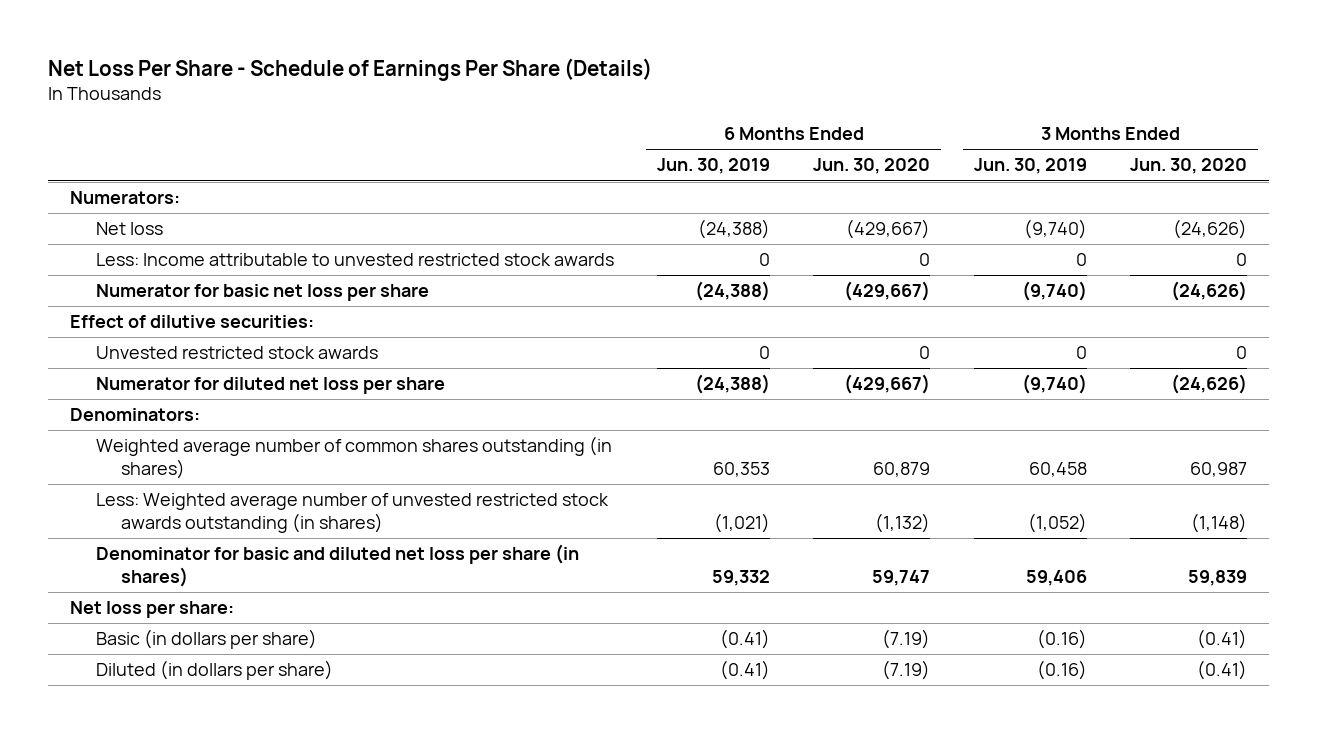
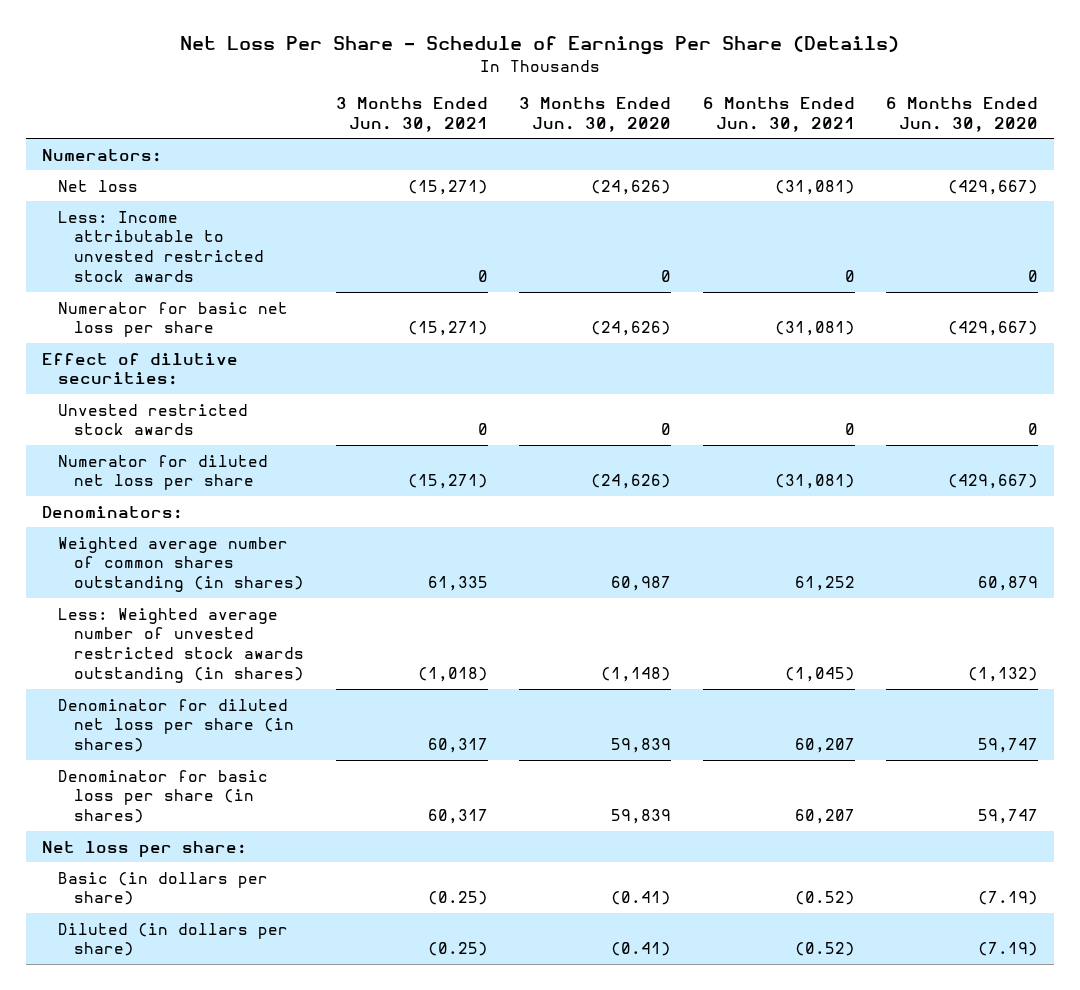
- | 6 Months Ended Jun. 30, 2019 | 6 Months Ended Jun. 30, 2020 | 3 Months Ended Jun. 30, 2019 | 3 Months Ended Jun. 30, 2020
+ | 3 Months Ended Jun. 30, 2021 | 3 Months Ended Jun. 30, 2020 | 6 Months Ended Jun. 30, 2021 | 6 Months Ended Jun. 30, 2020
- Denominator for basic and diluted net loss per share (in shares) | 59,332 | 59,747 | 59,406 | 59,839
+ Denominator for diluted net loss per share (in shares) | 60,317 | 59,839 | 60,207 | 59,747
+ Denominator for basic loss per share (in shares) | 60,317 | 59,839 | 60,207 | 59,747

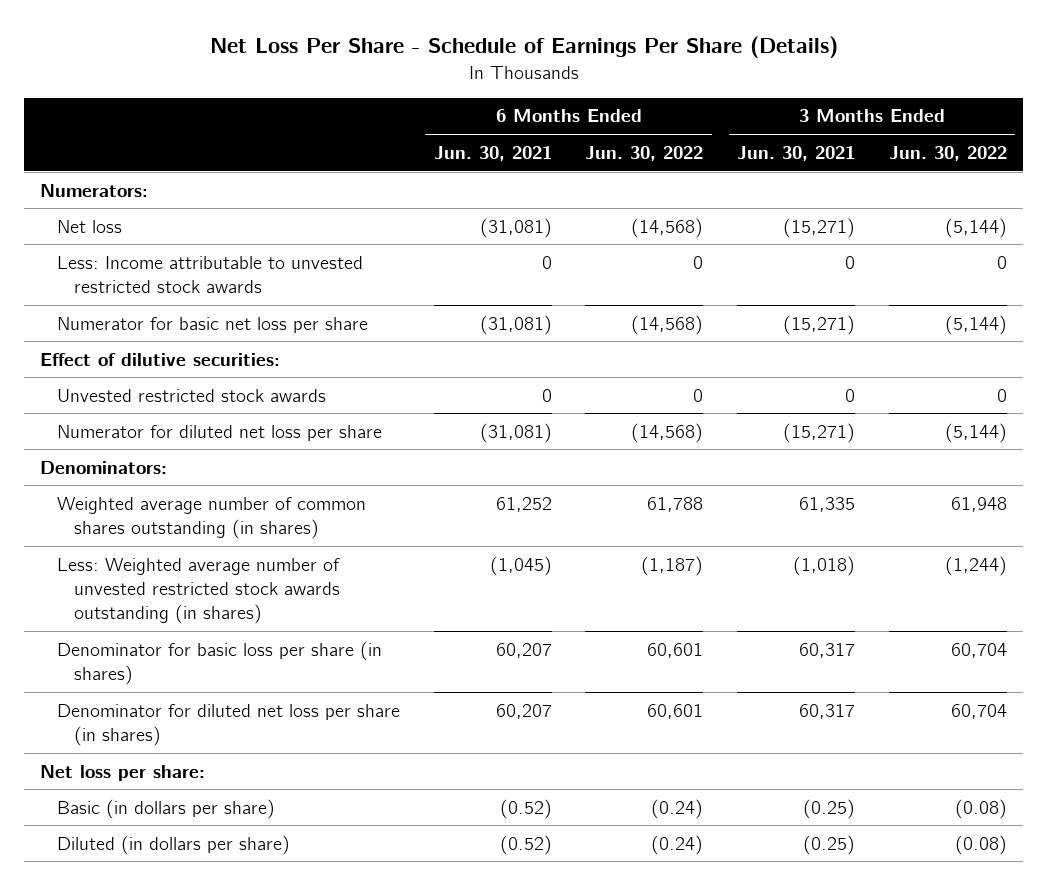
- | 3 Months Ended Jun. 30, 2021 | 3 Months Ended Jun. 30, 2020 | 6 Months Ended Jun. 30, 2021 | 6 Months Ended Jun. 30, 2020
+ | 6 Months Ended Jun. 30, 2021 | 6 Months Ended Jun. 30, 2022 | 3 Months Ended Jun. 30, 2021 | 3 Months Ended Jun. 30, 2022
moved down: Denominator for diluted net loss per share (in shares) | 60,207 | 60,601 | 60,317 | 60,704

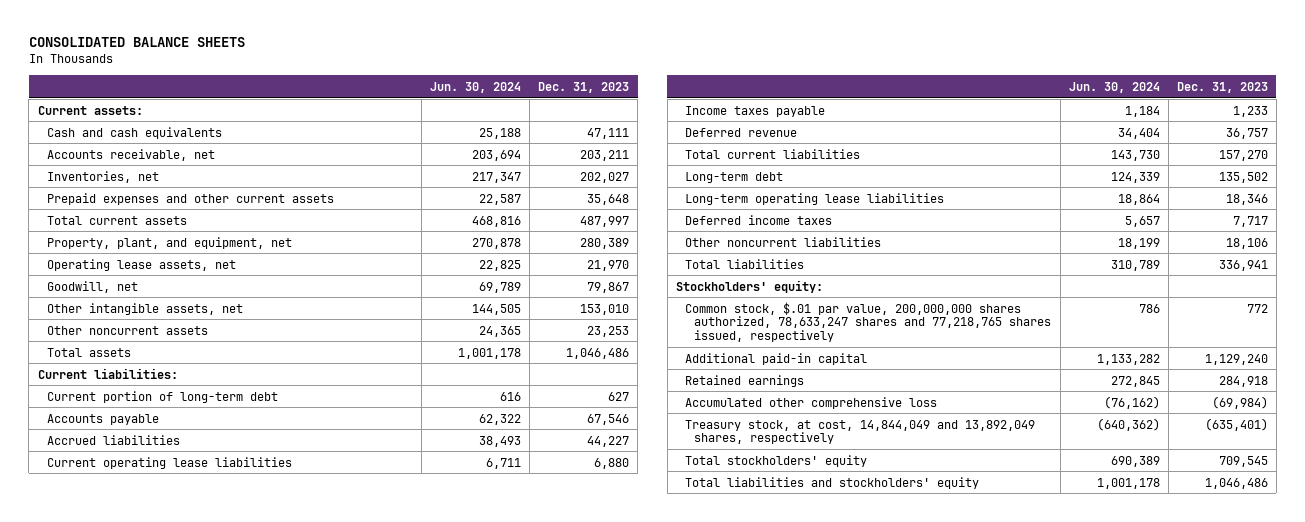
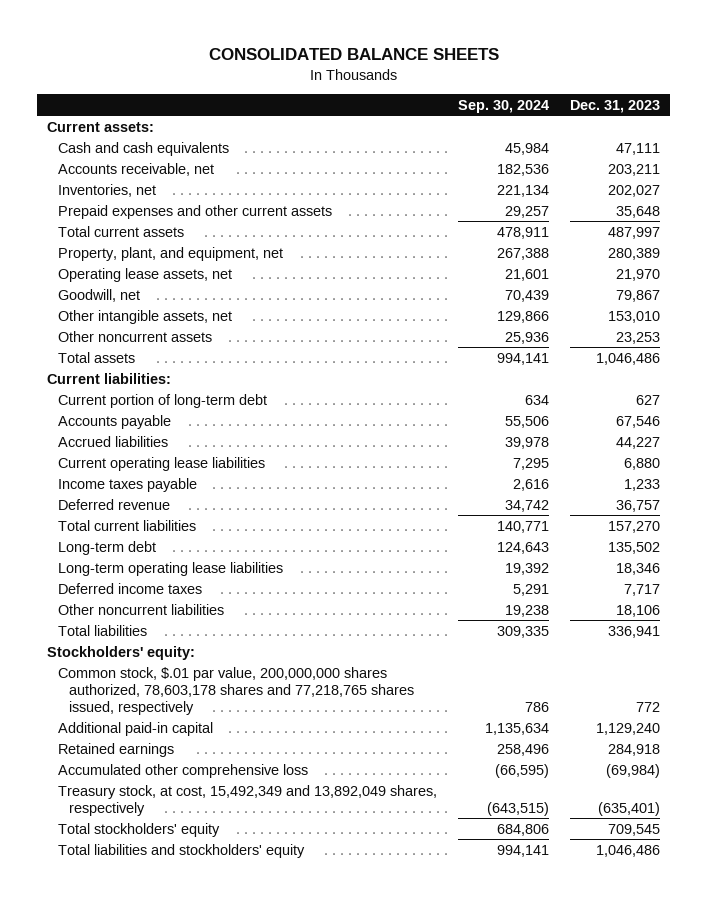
- | Jun. 30, 2024 | Dec. 31, 2023
+ | Sep. 30, 2024 | Dec. 31, 2023
- Common stock, $.01 par value, 200,000,000 shares authorized, 78,633,247 shares and 77,218,765 shares issued, respectively | 786 | 772
+ Common stock, $.01 par value, 200,000,000 shares authorized, 78,603,178 shares and 77,218,765 shares issued, respectively | 786 | 772
- Treasury stock, at cost, 14,844,049 and 13,892,049 shares, respectively | (640,362) | (635,401)
+ Treasury stock, at cost, 15,492,349 and 13,892,049 shares, respectively | (643,515) | (635,401)

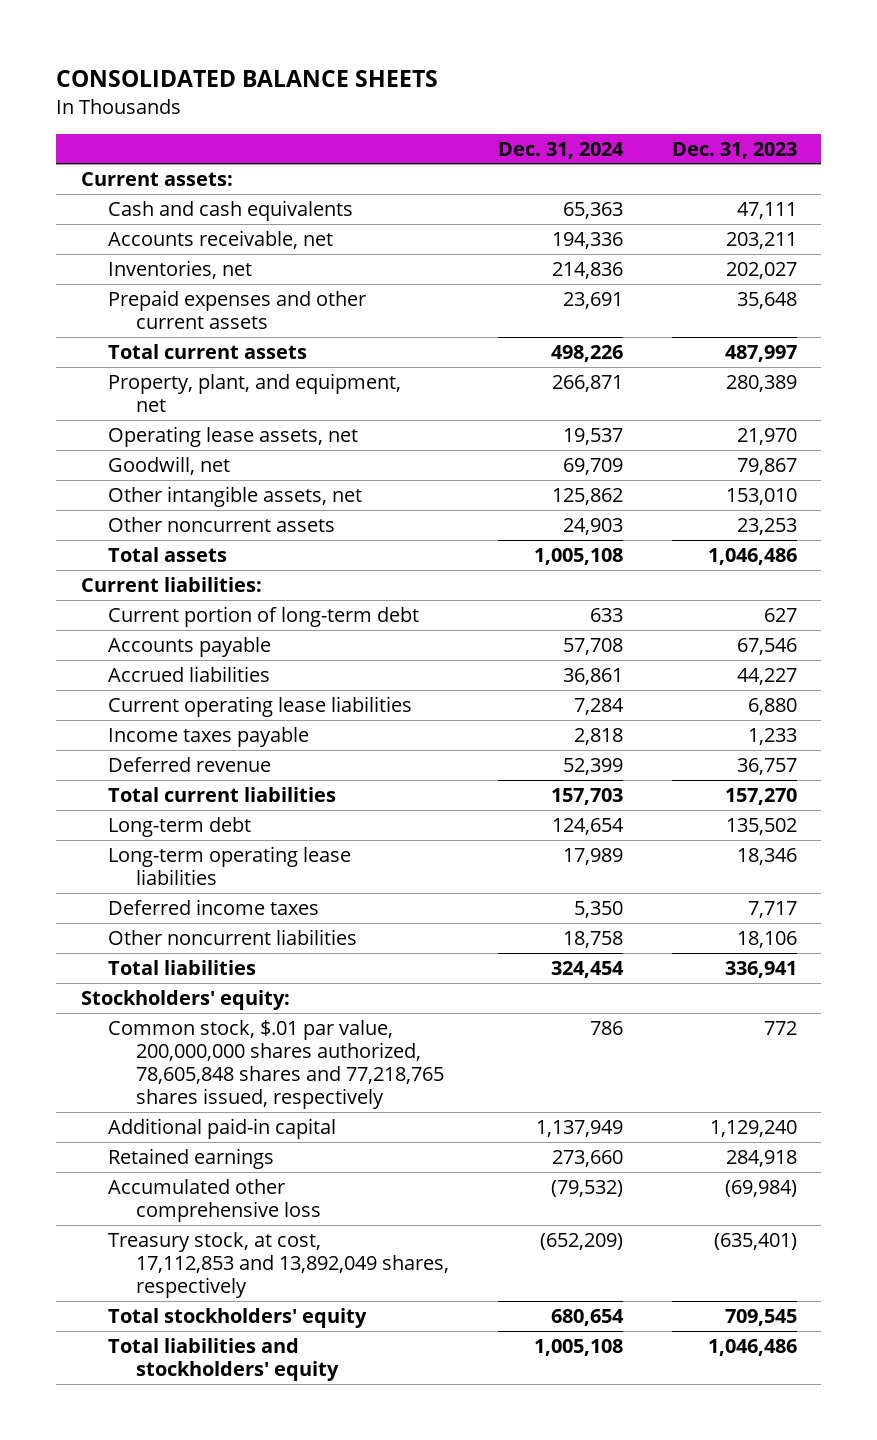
- | Sep. 30, 2024 | Dec. 31, 2023
+ | Dec. 31, 2024 | Dec. 31, 2023
- Common stock, $.01 par value, 200,000,000 shares authorized, 78,603,178 shares and 77,218,765 shares issued, respectively | 786 | 772
+ Common stock, $.01 par value, 200,000,000 shares authorized, 78,605,848 shares and 77,218,765 shares issued, respectively | 786 | 772
- Treasury stock, at cost, 15,492,349 and 13,892,049 shares, respectively | (643,515) | (635,401)
+ Treasury stock, at cost, 17,112,853 and 13,892,049 shares, respectively | (652,209) | (635,401)

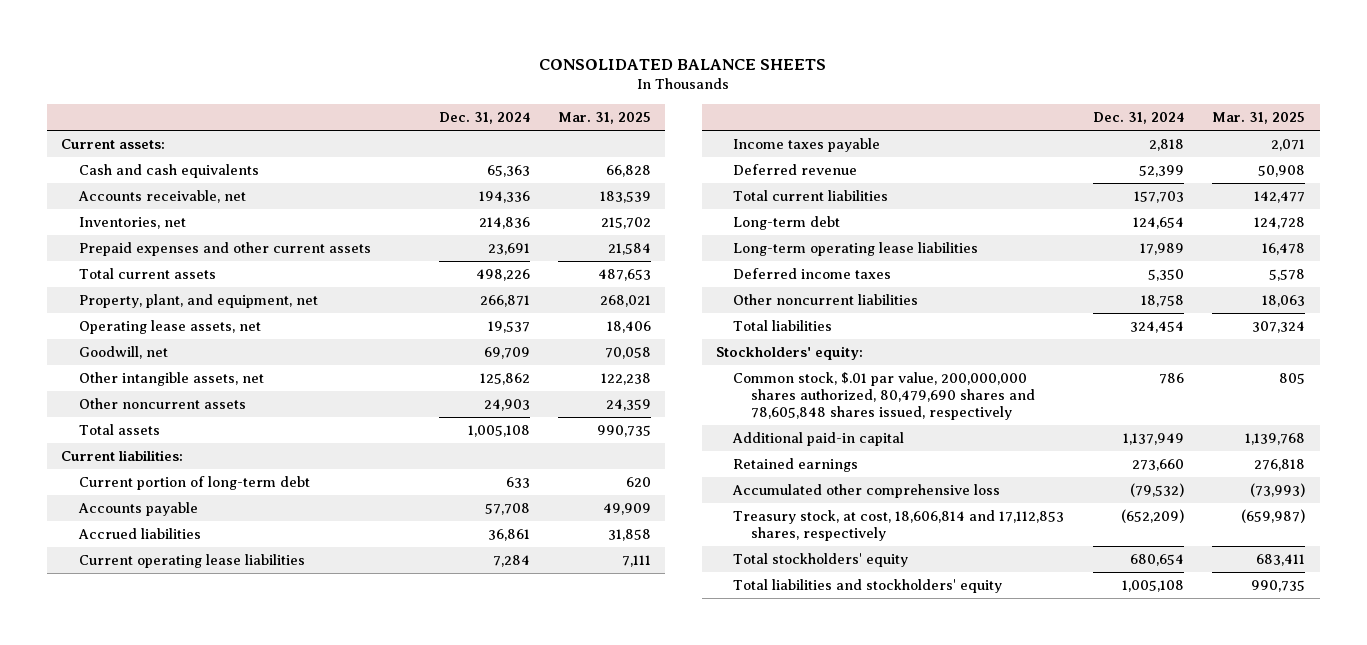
- | Dec. 31, 2024 | Dec. 31, 2023
+ | Dec. 31, 2024 | Mar. 31, 2025
- Common stock, $.01 par value, 200,000,000 shares authorized, 78,605,848 shares and 77,218,765 shares issued, respectively | 786 | 772
+ Common stock, $.01 par value, 200,000,000 shares authorized, 80,479,690 shares and 78,605,848 shares issued, respectively | 786 | 805
- Treasury stock, at cost, 17,112,853 and 13,892,049 shares, respectively | (652,209) | (635,401)
+ Treasury stock, at cost, 18,606,814 and 17,112,853 shares, respectively | (652,209) | (659,987)

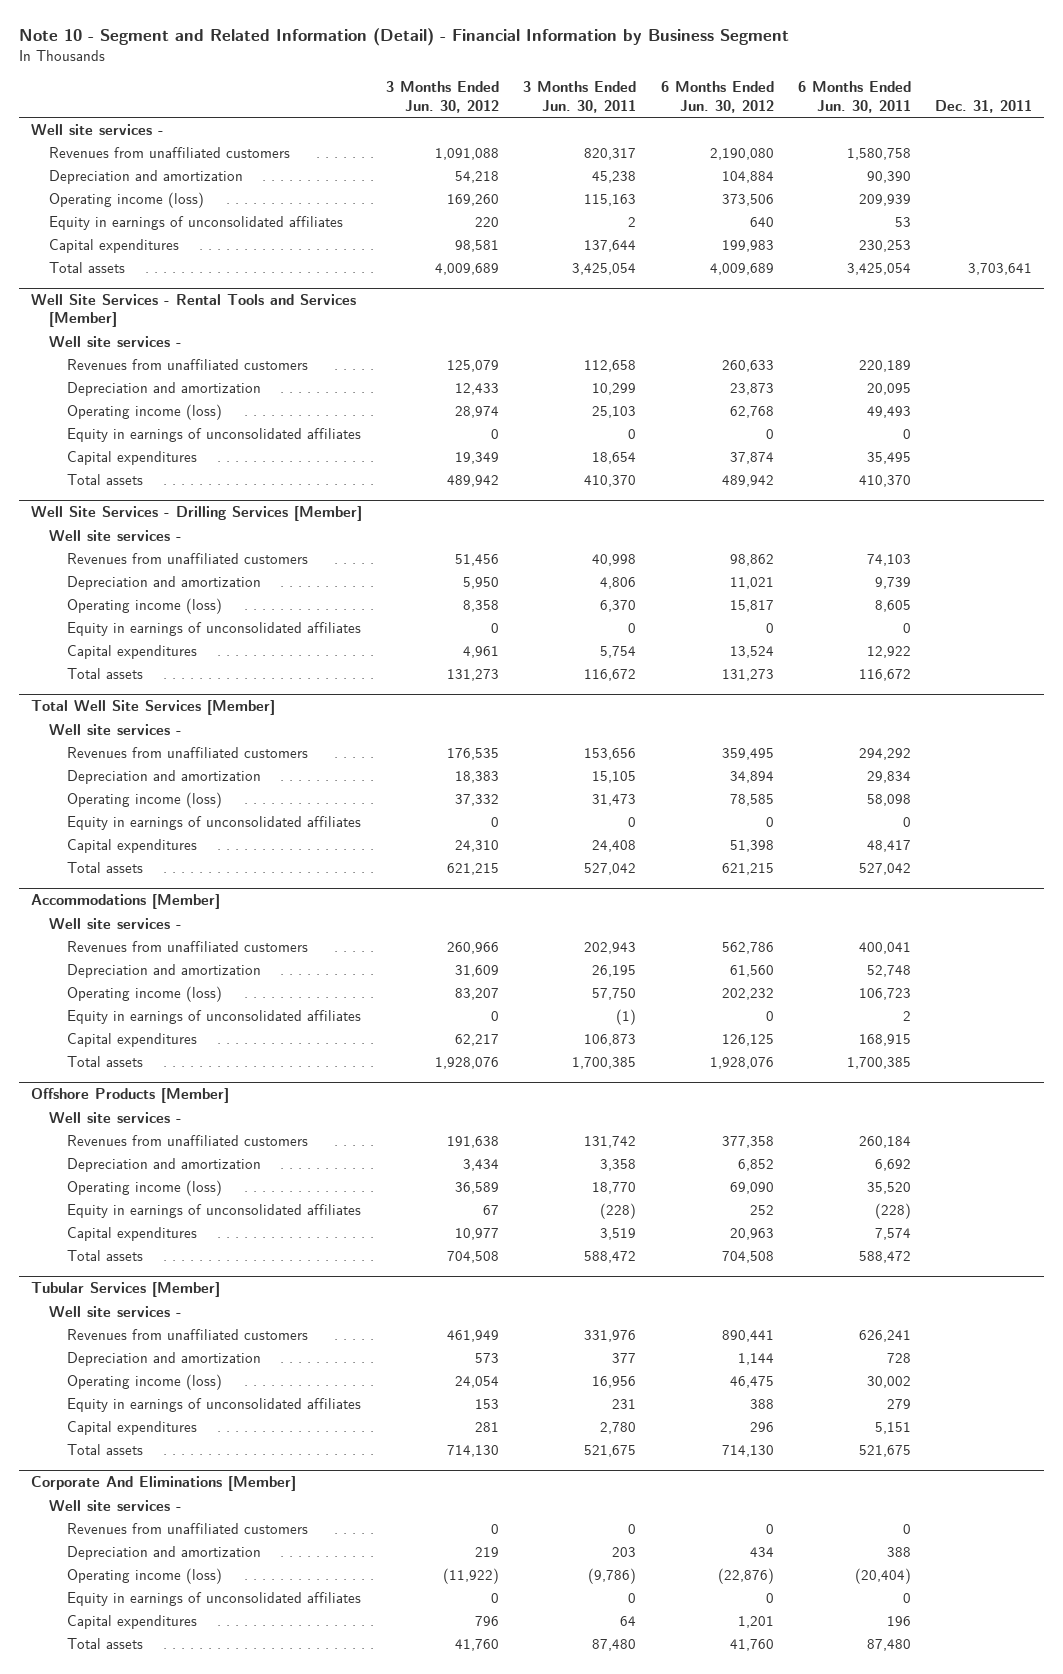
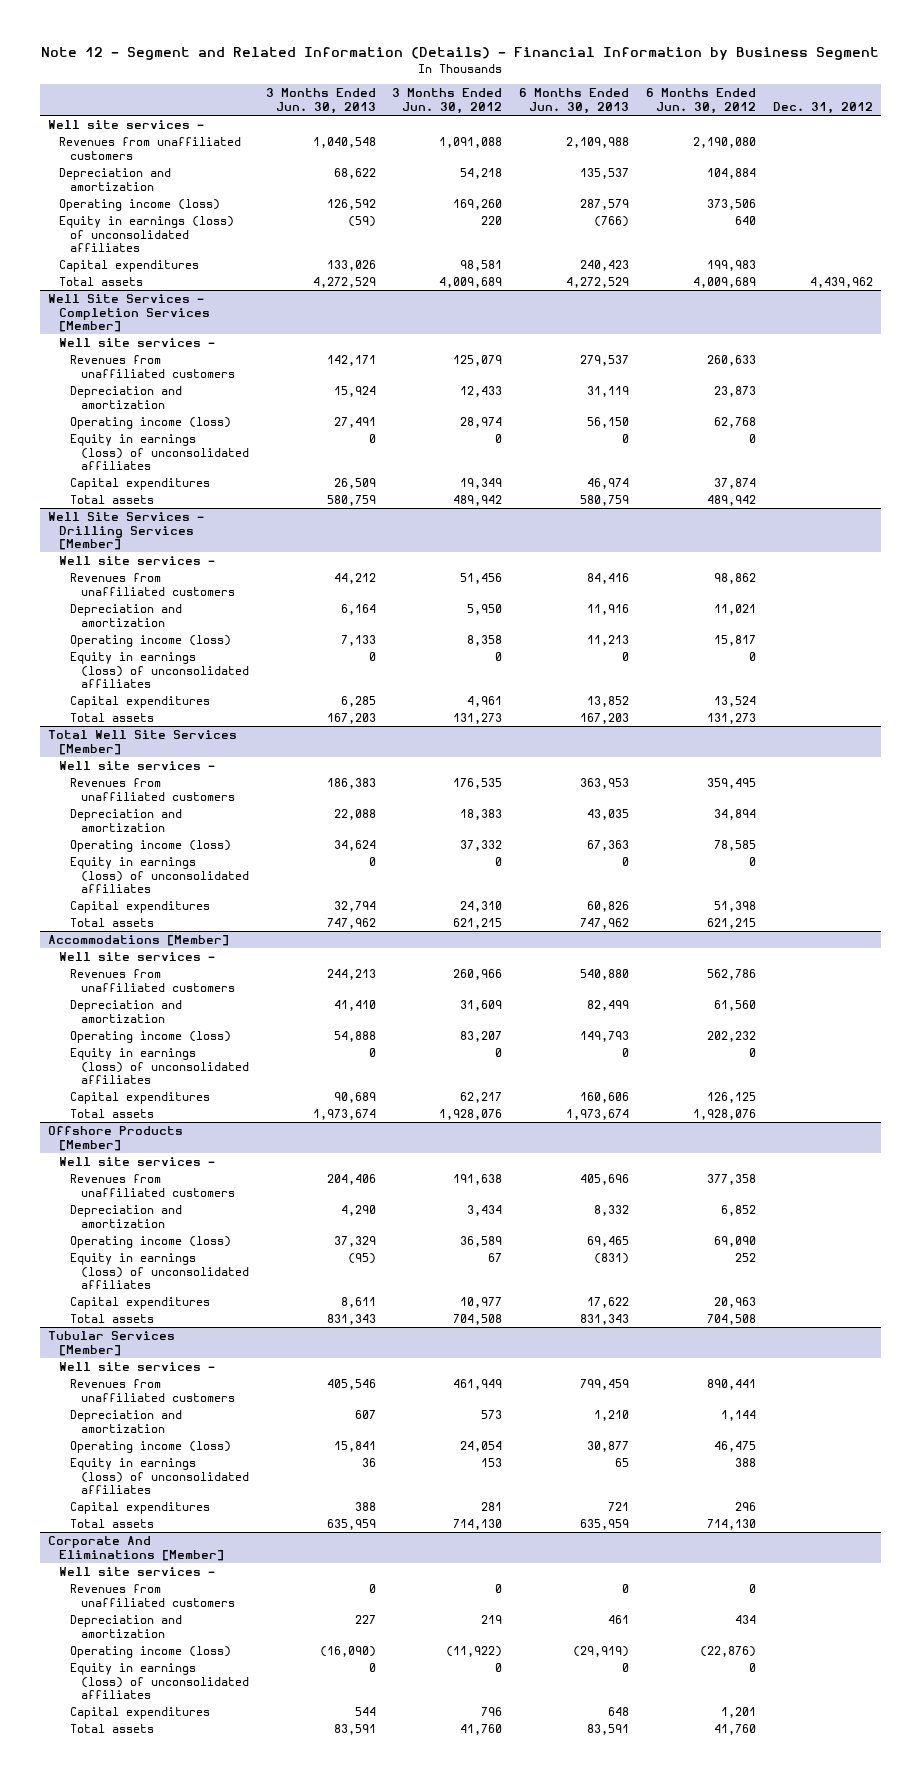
- Note 10 - Segment and Related Information (Detail) - Financial Information by Business Segment
+ Note 12 - Segment and Related Information (Details) - Financial Information by Business Segment
- | 3 Months Ended Jun. 30, 2012 | 3 Months Ended Jun. 30, 2011 | 6 Months Ended Jun. 30, 2012 | 6 Months Ended Jun. 30, 2011 | Dec. 31, 2011
+ | 3 Months Ended Jun. 30, 2013 | 3 Months Ended Jun. 30, 2012 | 6 Months Ended Jun. 30, 2013 | 6 Months Ended Jun. 30, 2012 | Dec. 31, 2012
- Equity in earnings of unconsolidated affiliates | 220 | 2 | 640 | 53 |
+ Equity in earnings (loss) of unconsolidated affiliates | (59) | 220 | (766) | 640 |
- Well Site Services - Rental Tools and Services [Member]
+ Well Site Services - Completion Services [Member]
- Equity in earnings of unconsolidated affiliates | 0 | 0 | 0 | 0 |
+ Equity in earnings (loss) of unconsolidated affiliates | 0 | 0 | 0 | 0 |
@ Well Site Services - Drilling Services [Member]
- Equity in earnings of unconsolidated affiliates | 0 | 0 | 0 | 0 |
+ Equity in earnings (loss) of unconsolidated affiliates | 0 | 0 | 0 | 0 |
@ Total Well Site Services [Member]
- Equity in earnings of unconsolidated affiliates | 0 | 0 | 0 | 0 |
+ Equity in earnings (loss) of unconsolidated affiliates | 0 | 0 | 0 | 0 |
@ Accommodations [Member]
- Equity in earnings of unconsolidated affiliates | 0 | (1) | 0 | 2 |
+ Equity in earnings (loss) of unconsolidated affiliates | 0 | 0 | 0 | 0 |
@ Offshore Products [Member]
- Equity in earnings of unconsolidated affiliates | 67 | (228) | 252 | (228) |
+ Equity in earnings (loss) of unconsolidated affiliates | (95) | 67 | (831) | 252 |
@ Tubular Services [Member]
- Equity in earnings of unconsolidated affiliates | 153 | 231 | 388 | 279 |
+ Equity in earnings (loss) of unconsolidated affiliates | 36 | 153 | 65 | 388 |
@ Corporate And Eliminations [Member]
- Equity in earnings of unconsolidated affiliates | 0 | 0 | 0 | 0 |
+ Equity in earnings (loss) of unconsolidated affiliates | 0 | 0 | 0 | 0 |

